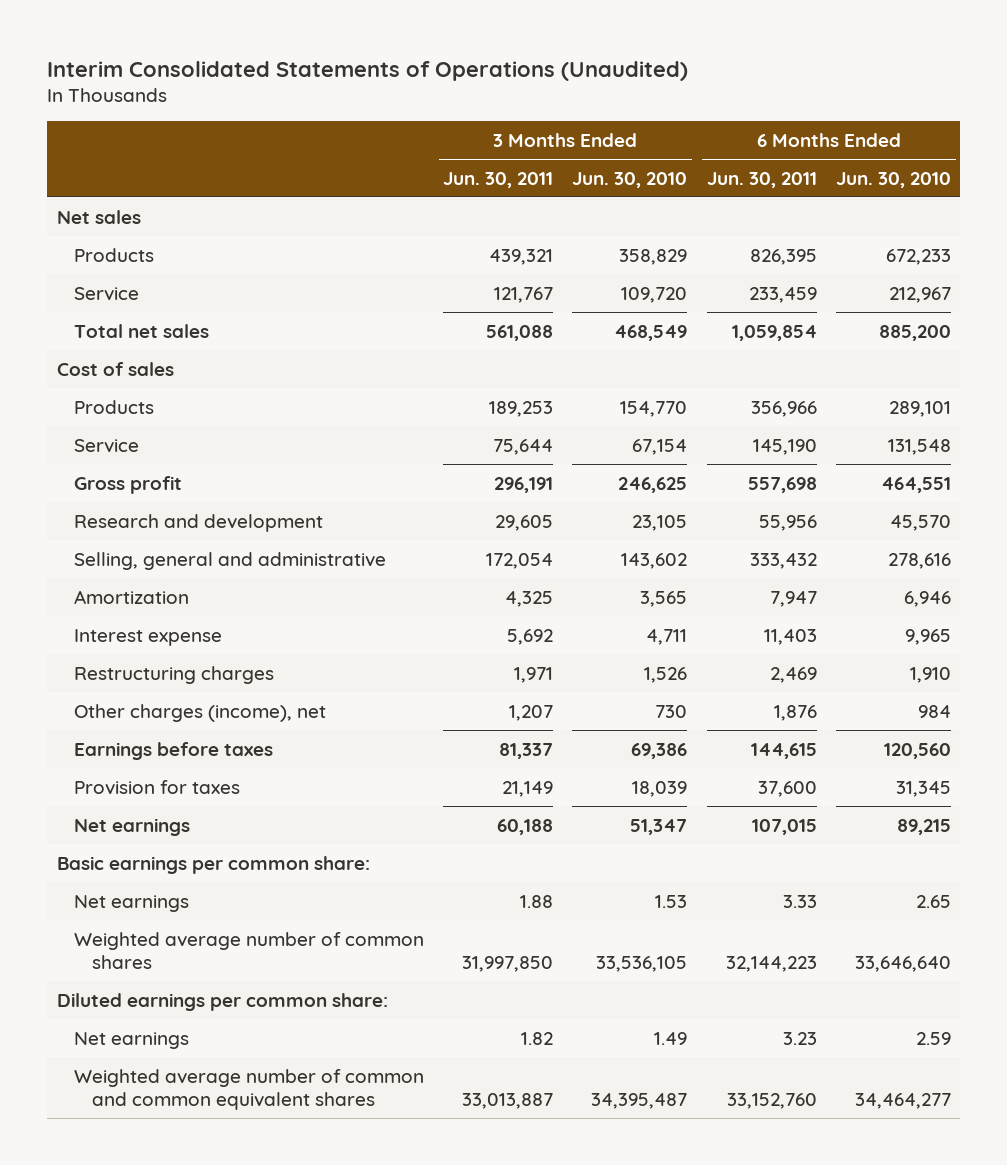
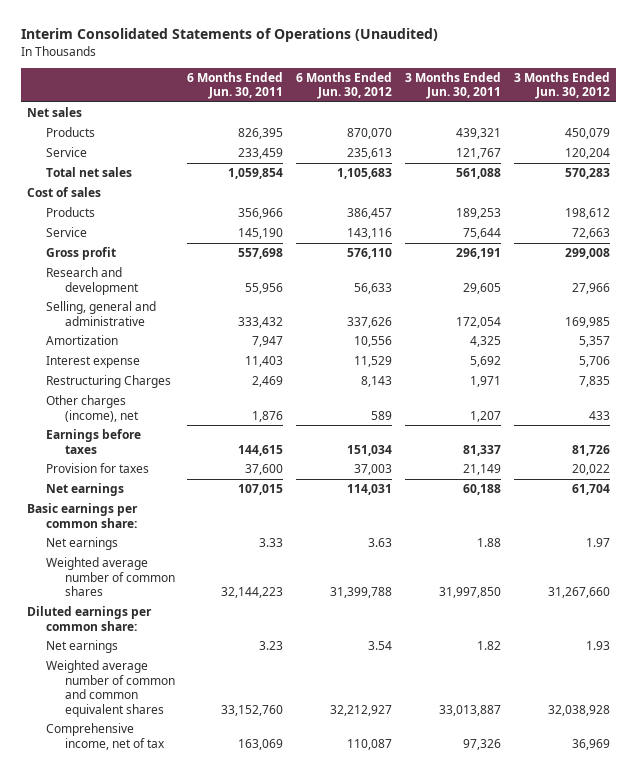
- | 3 Months Ended Jun. 30, 2011 | 3 Months Ended Jun. 30, 2010 | 6 Months Ended Jun. 30, 2011 | 6 Months Ended Jun. 30, 2010
+ | 6 Months Ended Jun. 30, 2011 | 6 Months Ended Jun. 30, 2012 | 3 Months Ended Jun. 30, 2011 | 3 Months Ended Jun. 30, 2012
- Restructuring charges | 1,971 | 1,526 | 2,469 | 1,910
+ Restructuring Charges | 2,469 | 8,143 | 1,971 | 7,835
+ Comprehensive income, net of tax | 163,069 | 110,087 | 97,326 | 36,969

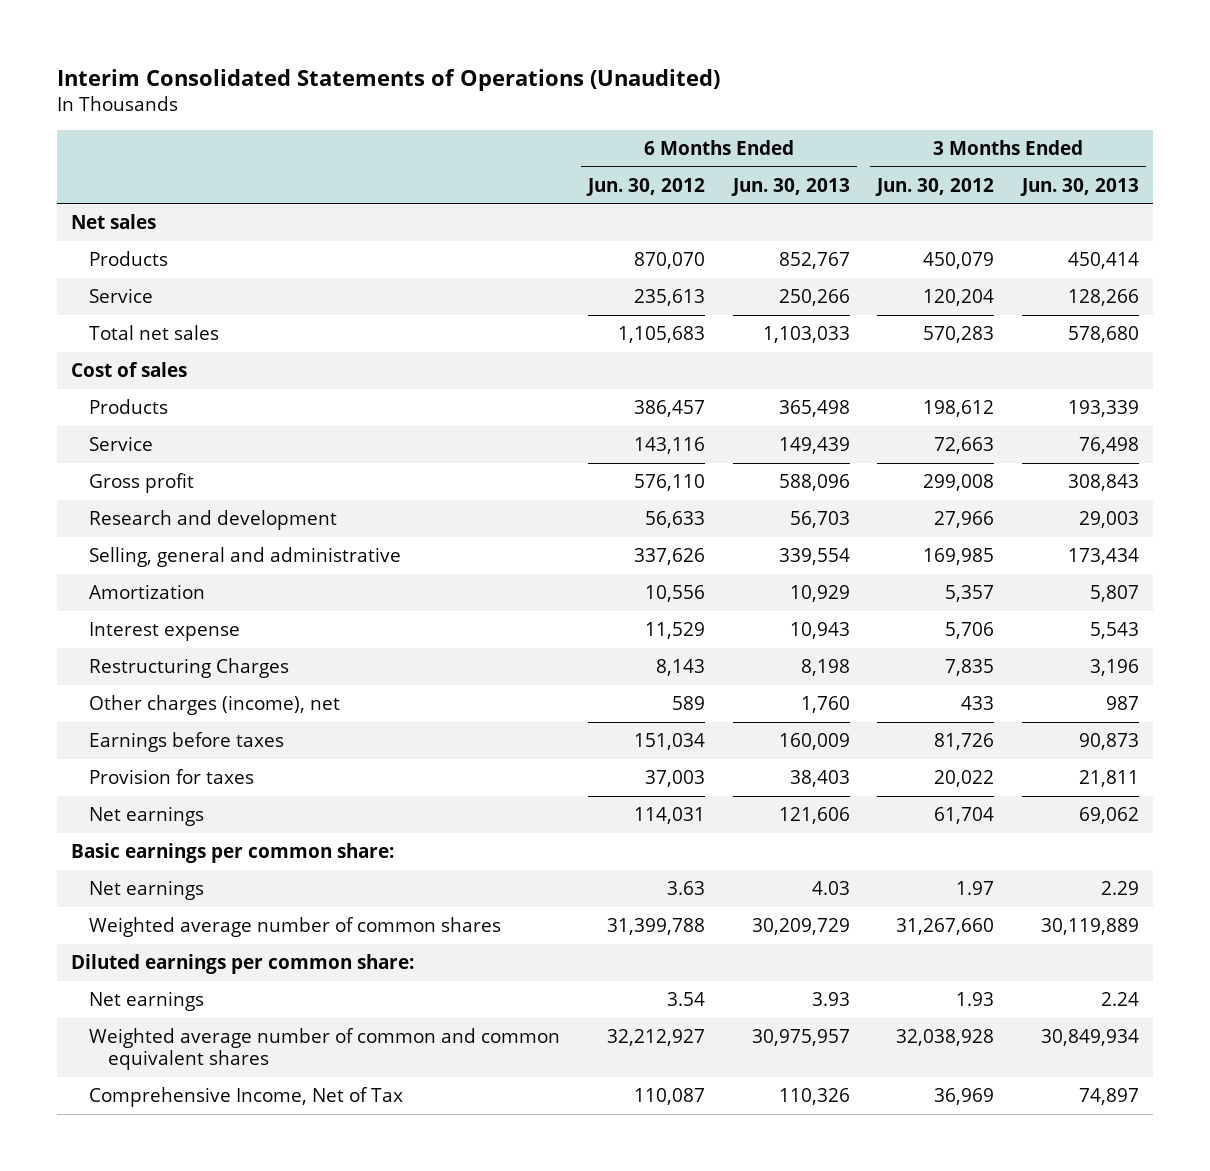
- | 6 Months Ended Jun. 30, 2011 | 6 Months Ended Jun. 30, 2012 | 3 Months Ended Jun. 30, 2011 | 3 Months Ended Jun. 30, 2012
+ | 6 Months Ended Jun. 30, 2012 | 6 Months Ended Jun. 30, 2013 | 3 Months Ended Jun. 30, 2012 | 3 Months Ended Jun. 30, 2013
- Comprehensive income, net of tax | 163,069 | 110,087 | 97,326 | 36,969
+ Comprehensive Income, Net of Tax | 110,087 | 110,326 | 36,969 | 74,897

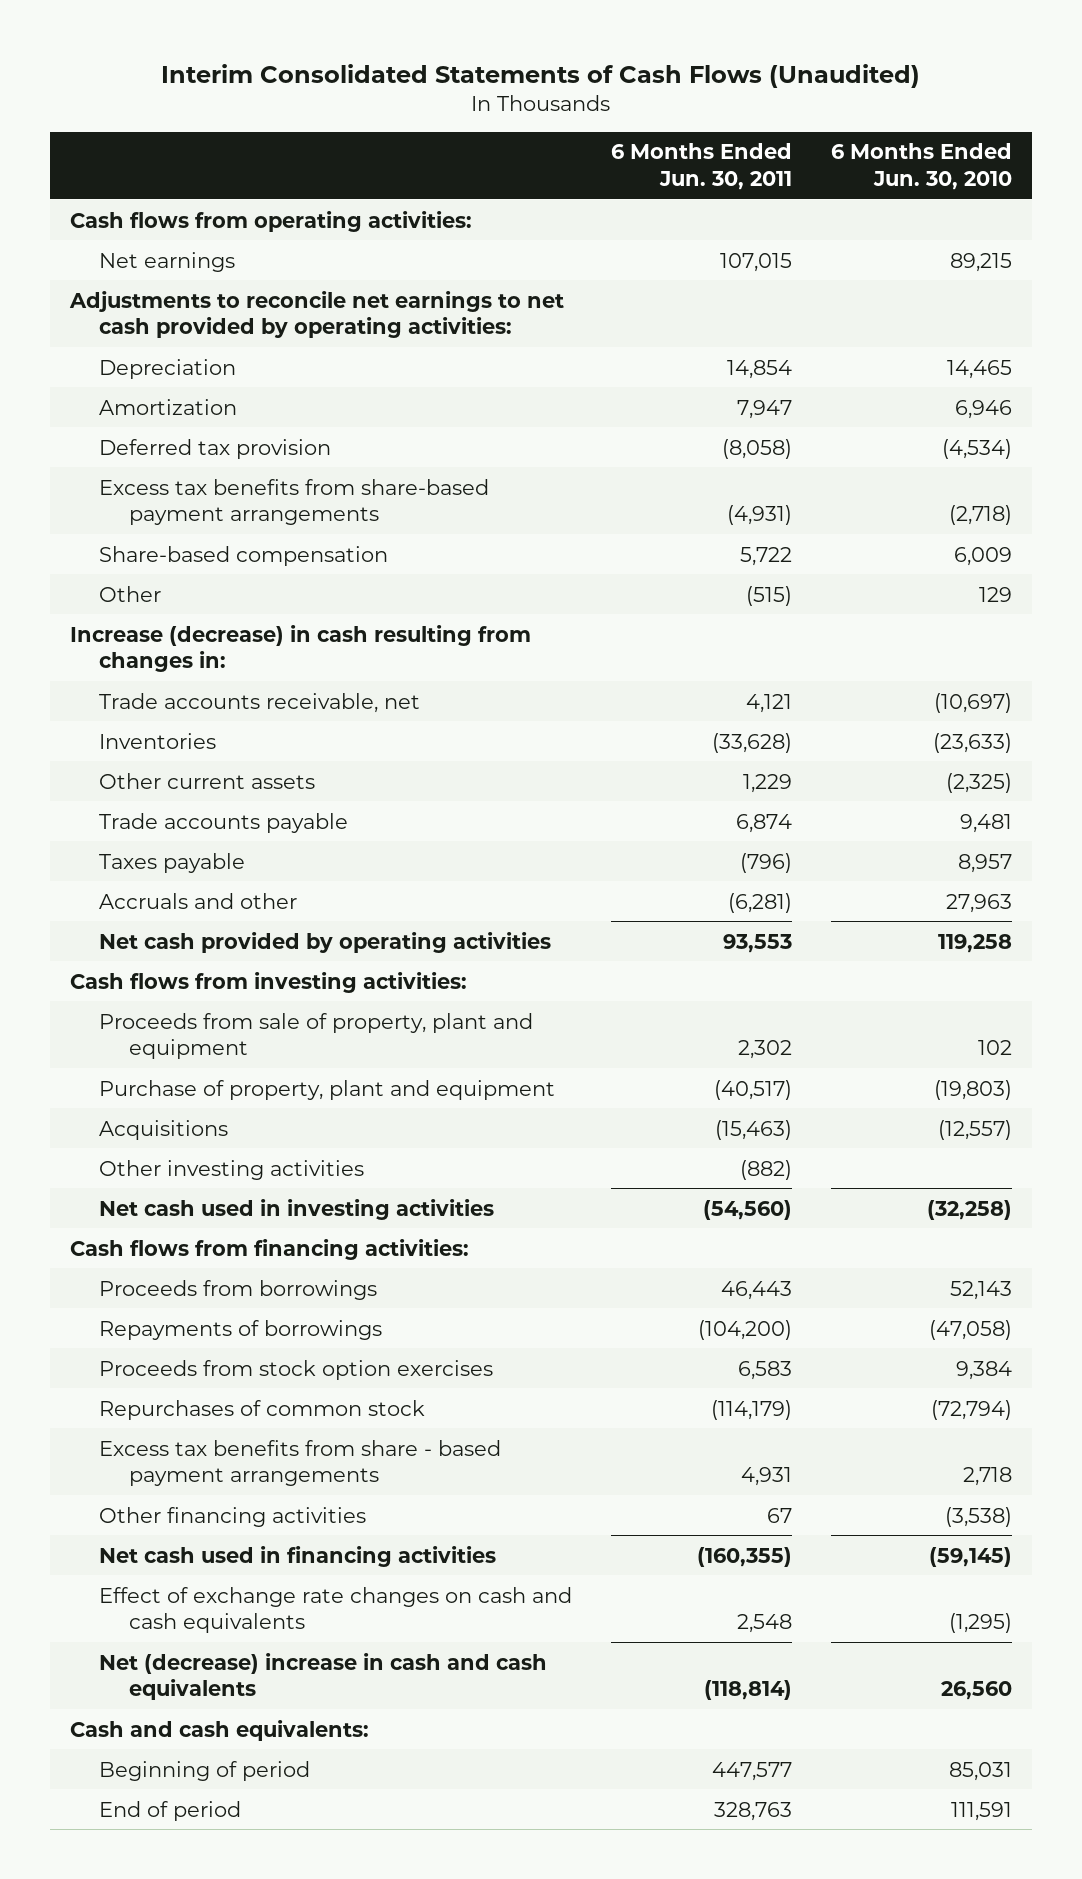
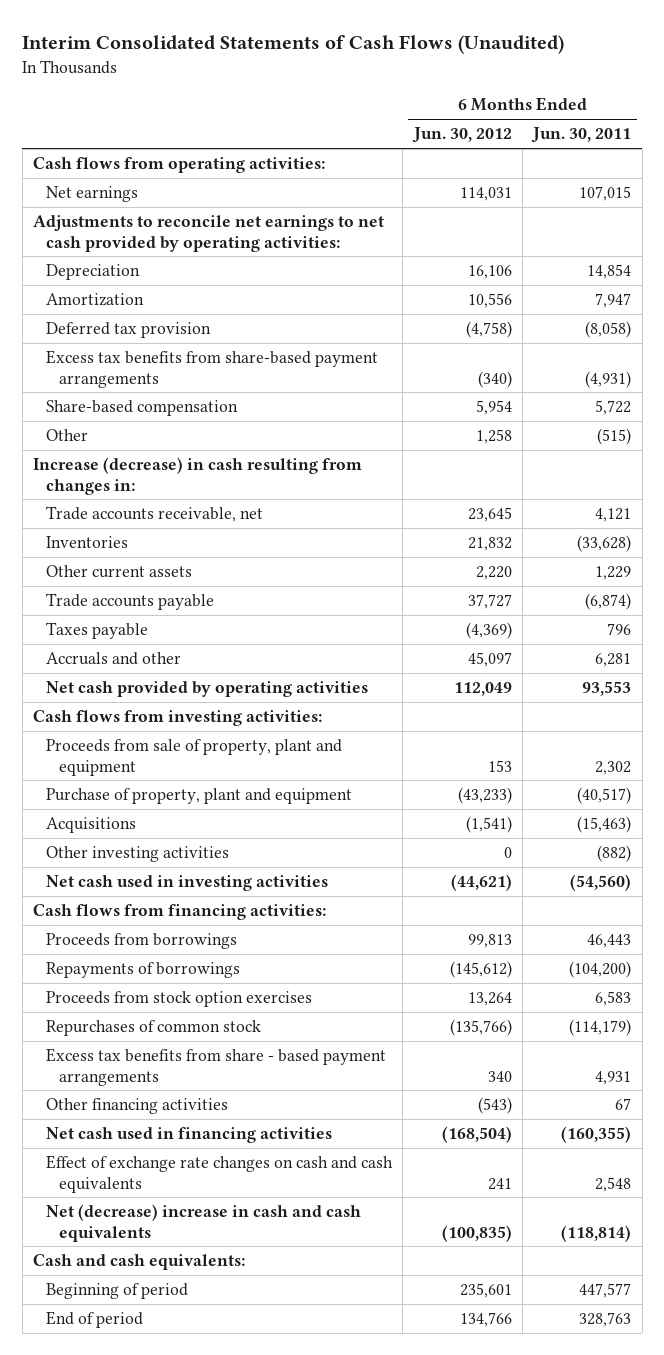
- | 6 Months Ended Jun. 30, 2011 | 6 Months Ended Jun. 30, 2010
+ | 6 Months Ended Jun. 30, 2012 | 6 Months Ended Jun. 30, 2011
- Trade accounts payable | 6,874 | 9,481
- Taxes payable | (796) | 8,957
- Accruals and other | (6,281) | 27,963
+ Trade accounts payable | 37,727 | (6,874)
+ Taxes payable | (4,369) | 796
+ Accruals and other | 45,097 | 6,281

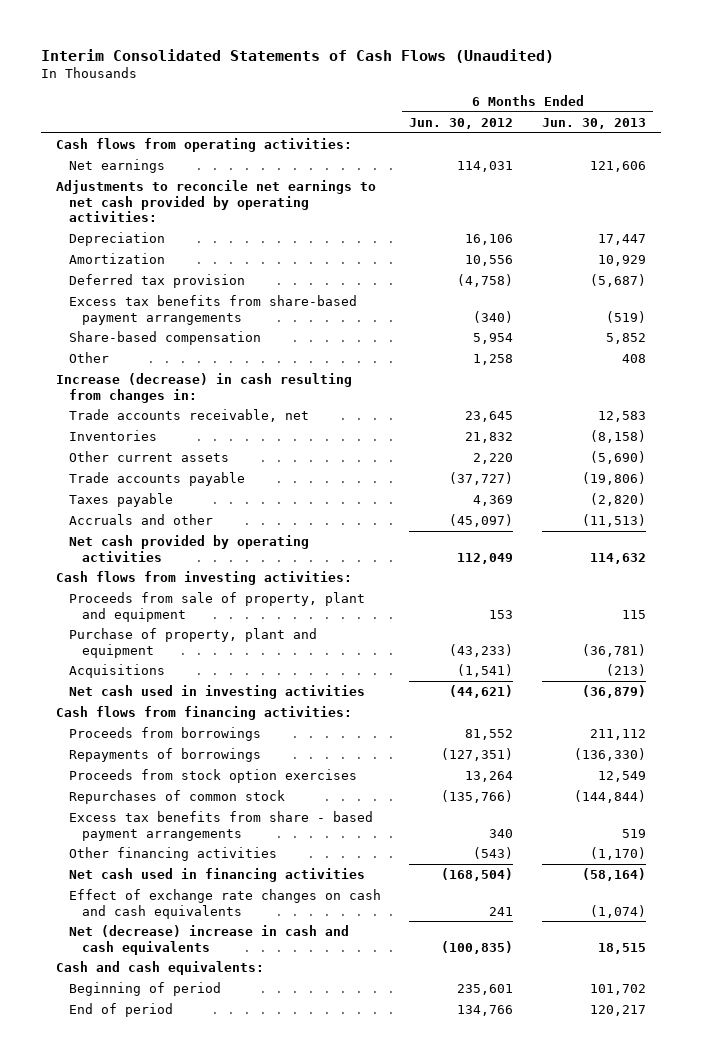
- | 6 Months Ended Jun. 30, 2012 | 6 Months Ended Jun. 30, 2011
+ | 6 Months Ended Jun. 30, 2012 | 6 Months Ended Jun. 30, 2013
- Trade accounts payable | 37,727 | (6,874)
- Taxes payable | (4,369) | 796
- Accruals and other | 45,097 | 6,281
+ Trade accounts payable | (37,727) | (19,806)
+ Taxes payable | 4,369 | (2,820)
+ Accruals and other | (45,097) | (11,513)
- Other investing activities | 0 | (882)
- Proceeds from borrowings | 99,813 | 46,443
- Repayments of borrowings | (145,612) | (104,200)
+ Proceeds from borrowings | 81,552 | 211,112
+ Repayments of borrowings | (127,351) | (136,330)

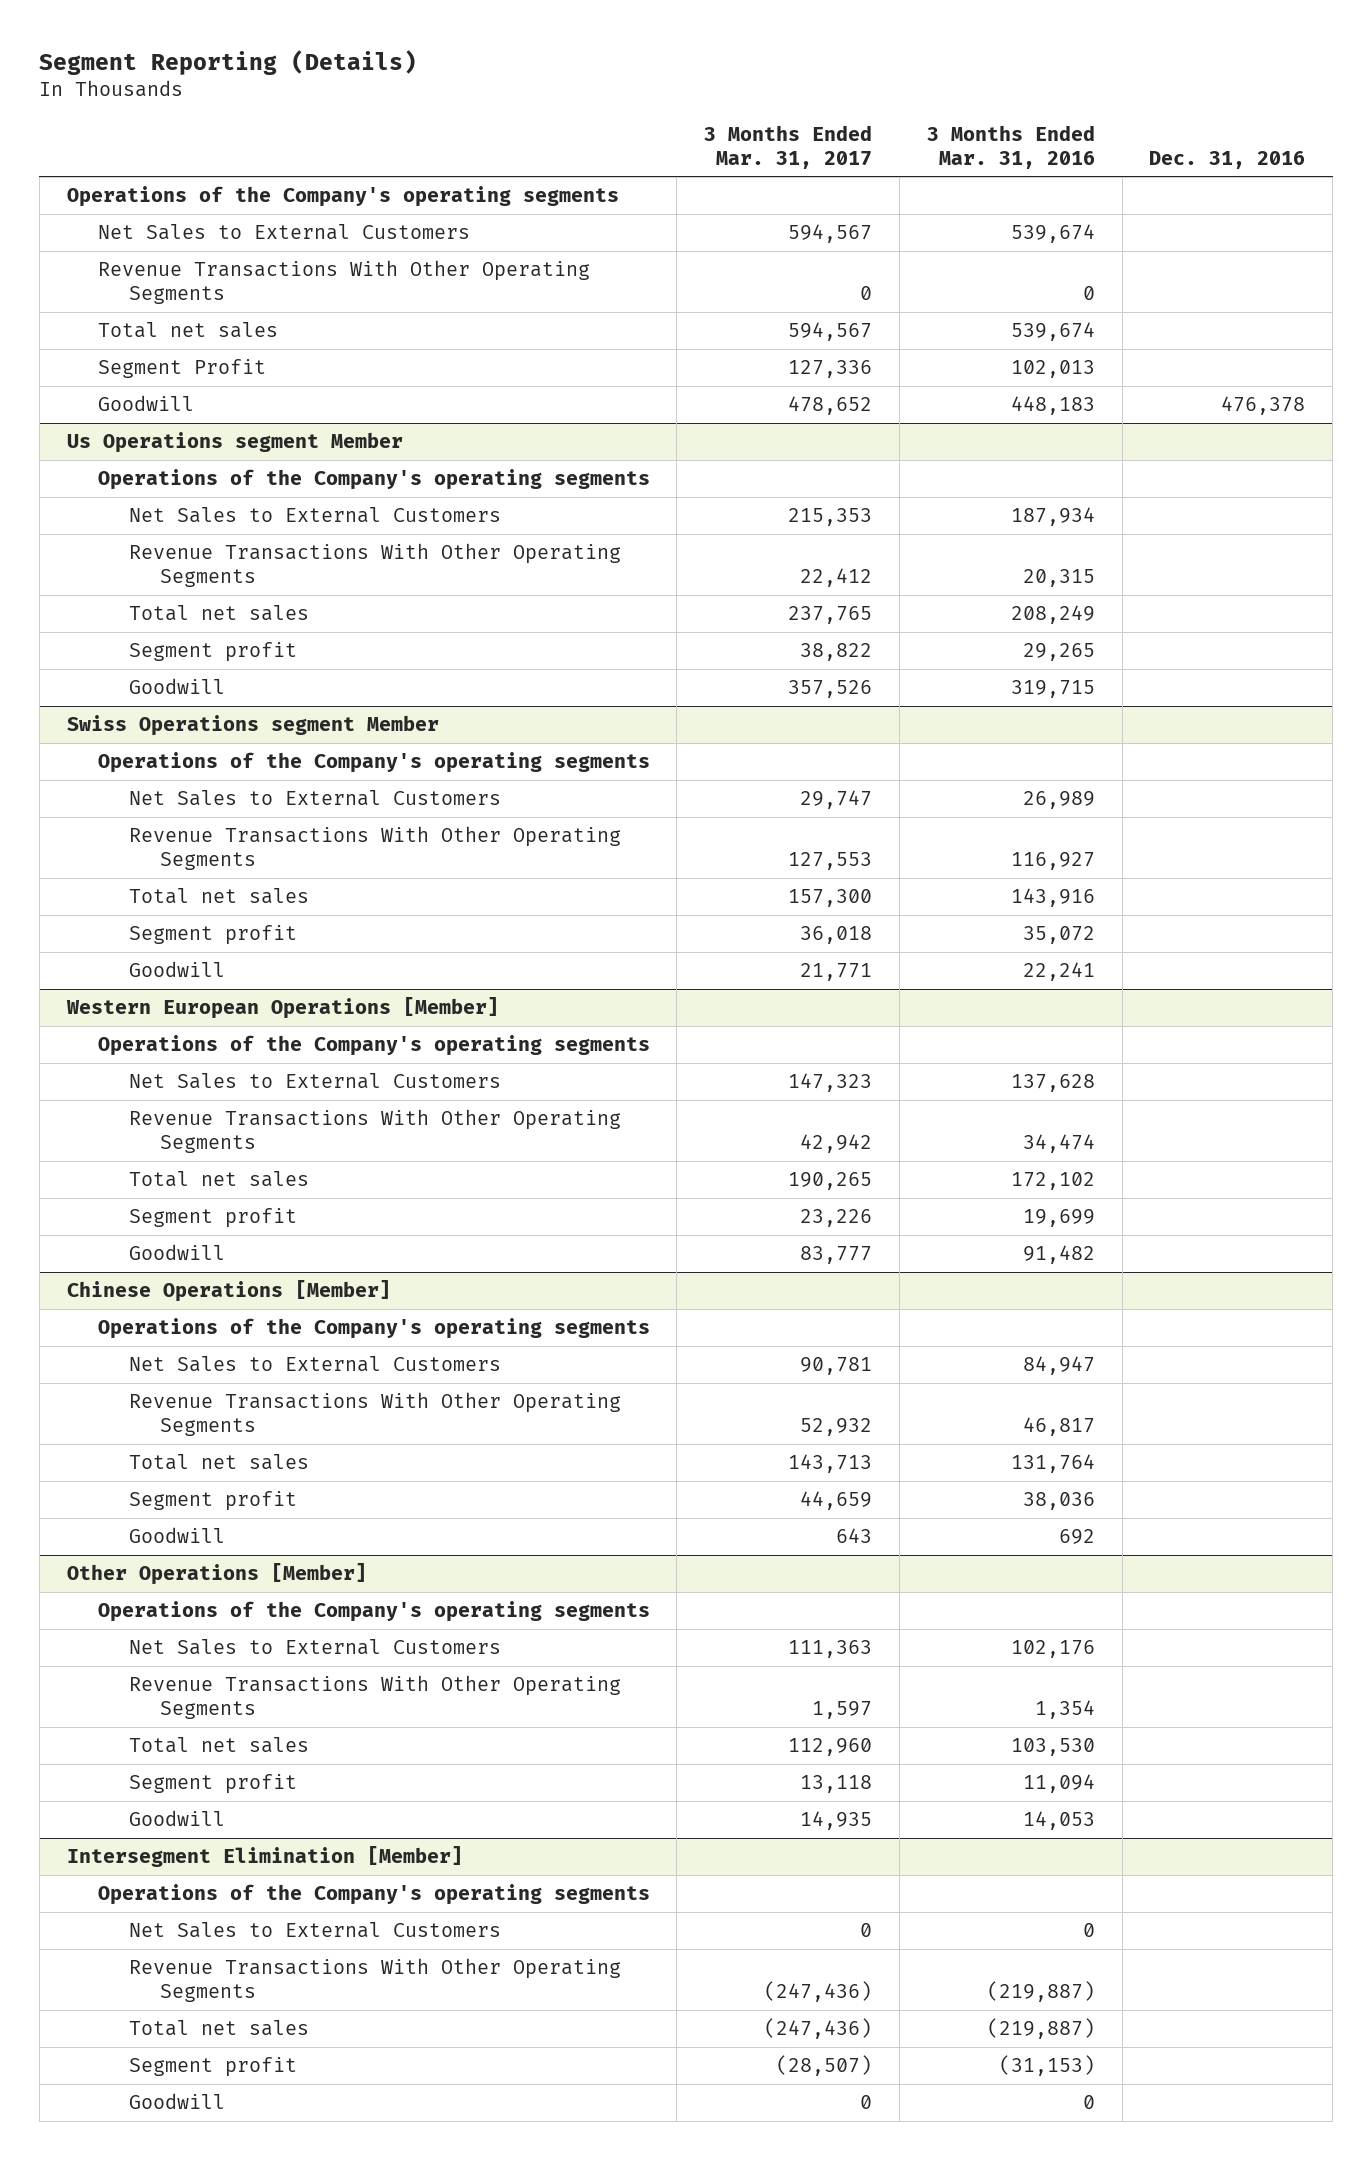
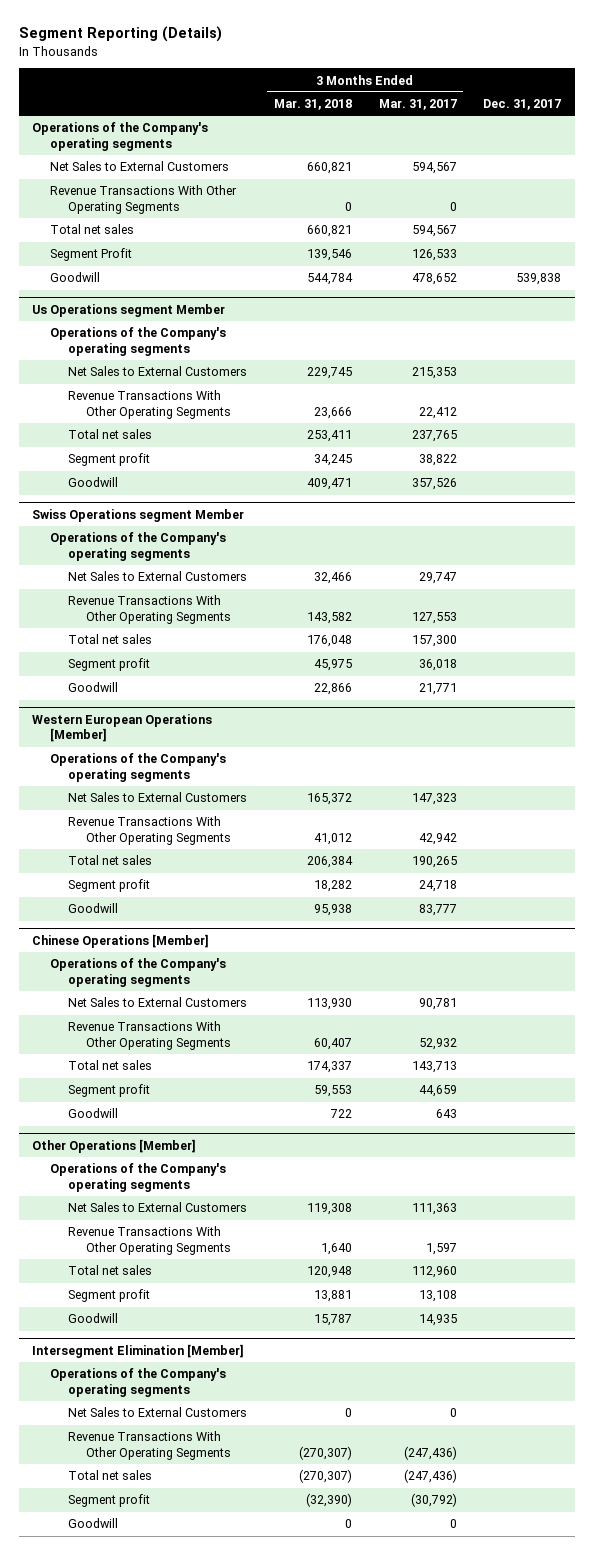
- | 3 Months Ended Mar. 31, 2017 | 3 Months Ended Mar. 31, 2016 | Dec. 31, 2016
+ | 3 Months Ended Mar. 31, 2018 | 3 Months Ended Mar. 31, 2017 | Dec. 31, 2017
- Segment Profit | 127,336 | 102,013 |
+ Segment Profit | 139,546 | 126,533 |
@ Western European Operations [Member]
- Segment profit | 23,226 | 19,699 |
+ Segment profit | 18,282 | 24,718 |
@ Other Operations [Member]
- Segment profit | 13,118 | 11,094 |
+ Segment profit | 13,881 | 13,108 |
@ Intersegment Elimination [Member]
- Segment profit | (28,507) | (31,153) |
+ Segment profit | (32,390) | (30,792) |

